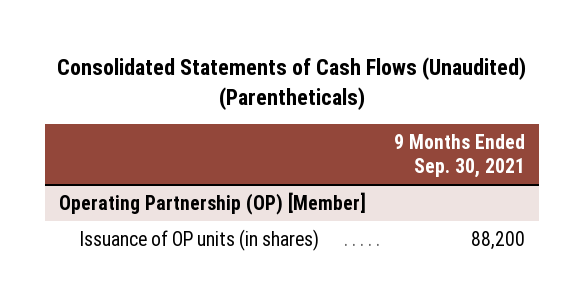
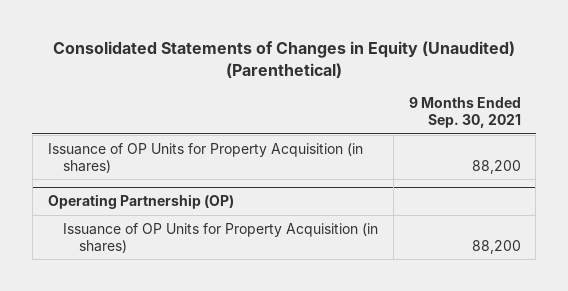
- Consolidated Statements of Cash Flows (Unaudited) (Parentheticals)
+ Consolidated Statements of Changes in Equity (Unaudited) (Parenthetical)
- Operating Partnership (OP) [Member]
- Issuance of OP units (in shares) | 88,200
+ Issuance of OP Units for Property Acquisition (in shares) | 88,200
+ Operating Partnership (OP)
+ Issuance of OP Units for Property Acquisition (in shares) | 88,200

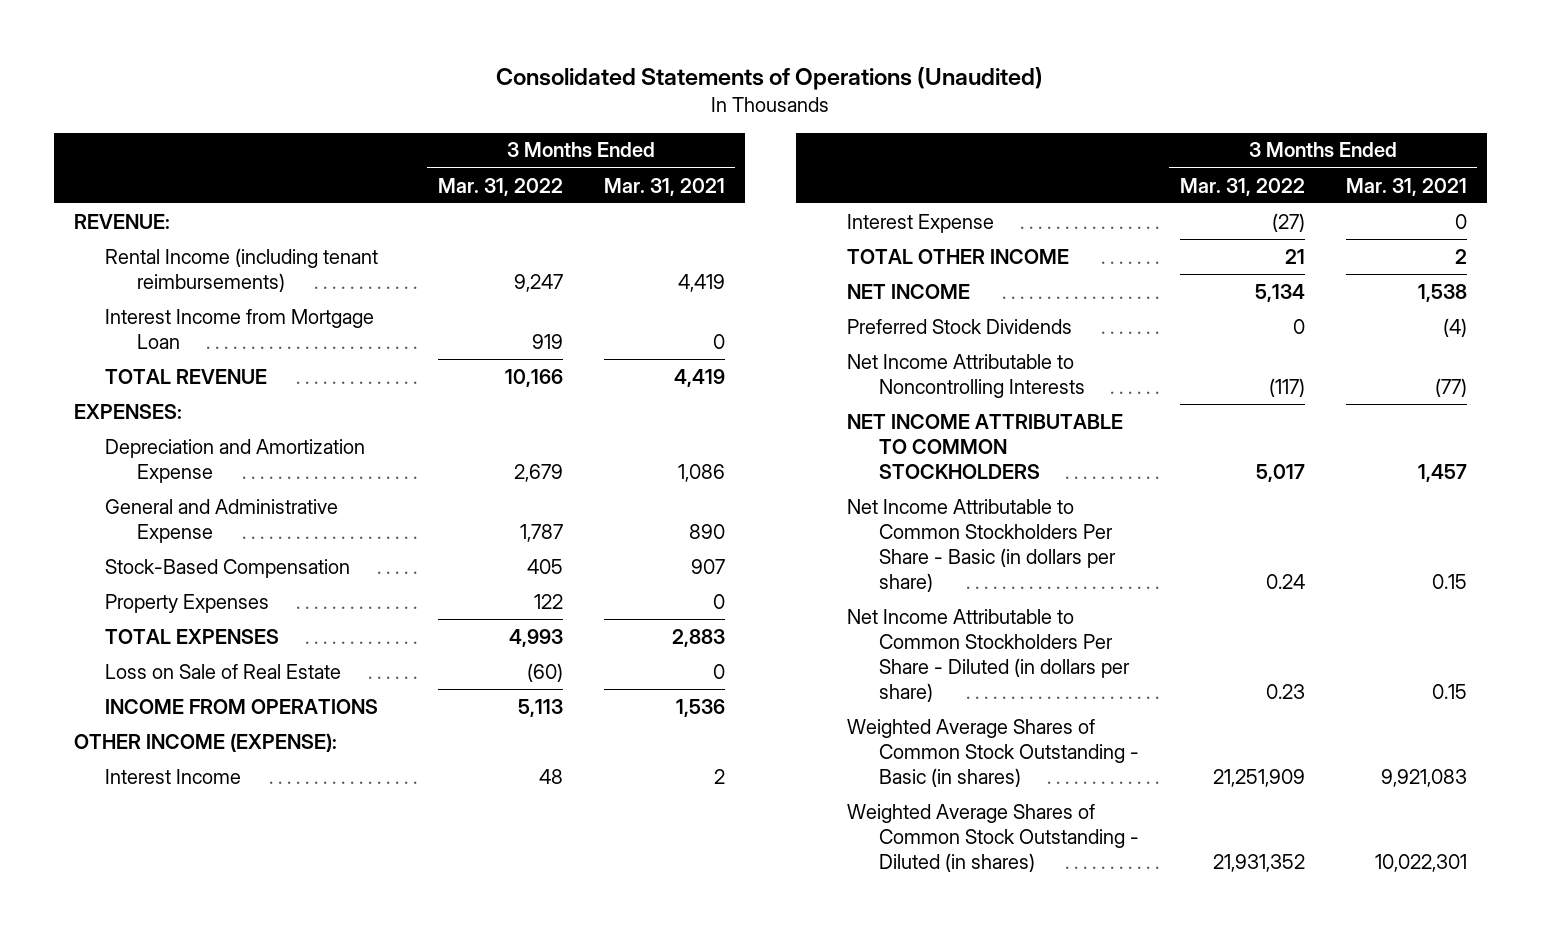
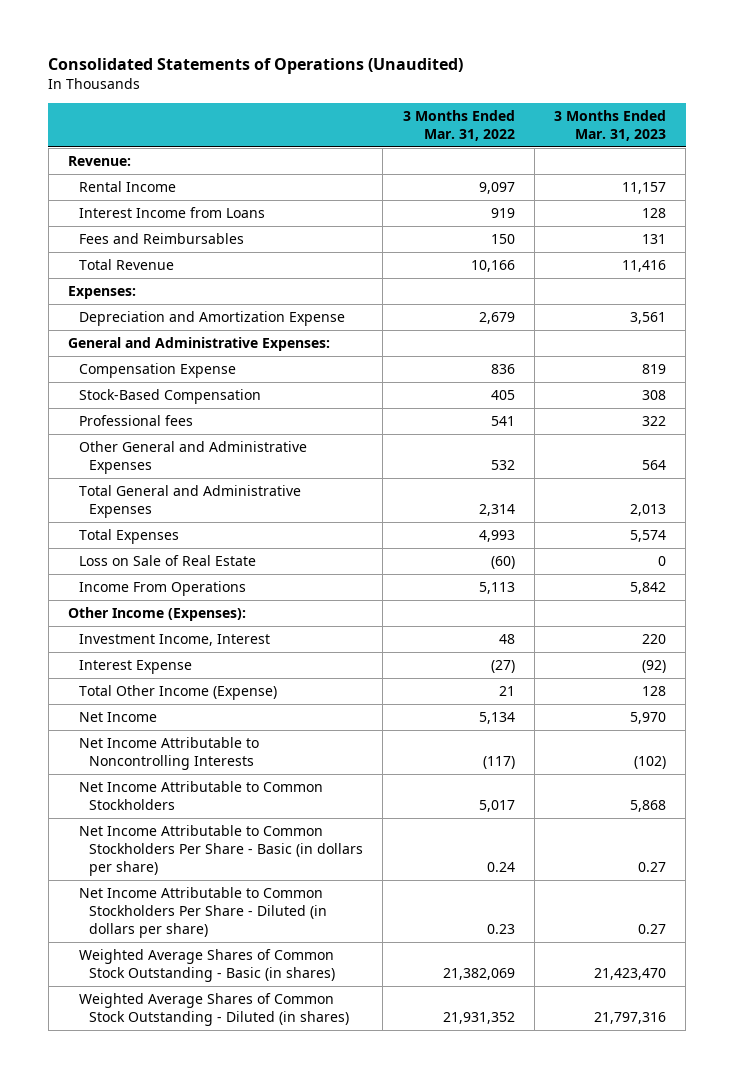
- | 3 Months Ended Mar. 31, 2022 | 3 Months Ended Mar. 31, 2021
+ | 3 Months Ended Mar. 31, 2022 | 3 Months Ended Mar. 31, 2023
- REVENUE:
- Rental Income (including tenant reimbursements) | 9,247 | 4,419
- Interest Income from Mortgage Loan | 919 | 0
- TOTAL REVENUE | 10,166 | 4,419
- EXPENSES:
+ Revenue:
+ Rental Income | 9,097 | 11,157
+ Interest Income from Loans | 919 | 128
+ Fees and Reimbursables | 150 | 131
+ Total Revenue | 10,166 | 11,416
+ Expenses:
- General and Administrative Expense | 1,787 | 890
+ General and Administrative Expenses:
+ Compensation Expense | 836 | 819
- Property Expenses | 122 | 0
- TOTAL EXPENSES | 4,993 | 2,883
+ Professional fees | 541 | 322
+ Other General and Administrative Expenses | 532 | 564
+ Total General and Administrative Expenses | 2,314 | 2,013
+ Total Expenses | 4,993 | 5,574
- INCOME FROM OPERATIONS | 5,113 | 1,536
- OTHER INCOME (EXPENSE):
- Interest Income | 48 | 2
+ Income From Operations | 5,113 | 5,842
+ Other Income (Expenses):
+ Investment Income, Interest | 48 | 220
- TOTAL OTHER INCOME | 21 | 2
- NET INCOME | 5,134 | 1,538
- Preferred Stock Dividends | 0 | (4)
+ Total Other Income (Expense) | 21 | 128
+ Net Income | 5,134 | 5,970
- NET INCOME ATTRIBUTABLE TO COMMON STOCKHOLDERS | 5,017 | 1,457
+ Net Income Attributable to Common Stockholders | 5,017 | 5,868
- Weighted Average Shares of Common Stock Outstanding - Basic (in shares) | 21,251,909 | 9,921,083
+ Weighted Average Shares of Common Stock Outstanding - Basic (in shares) | 21,382,069 | 21,423,470

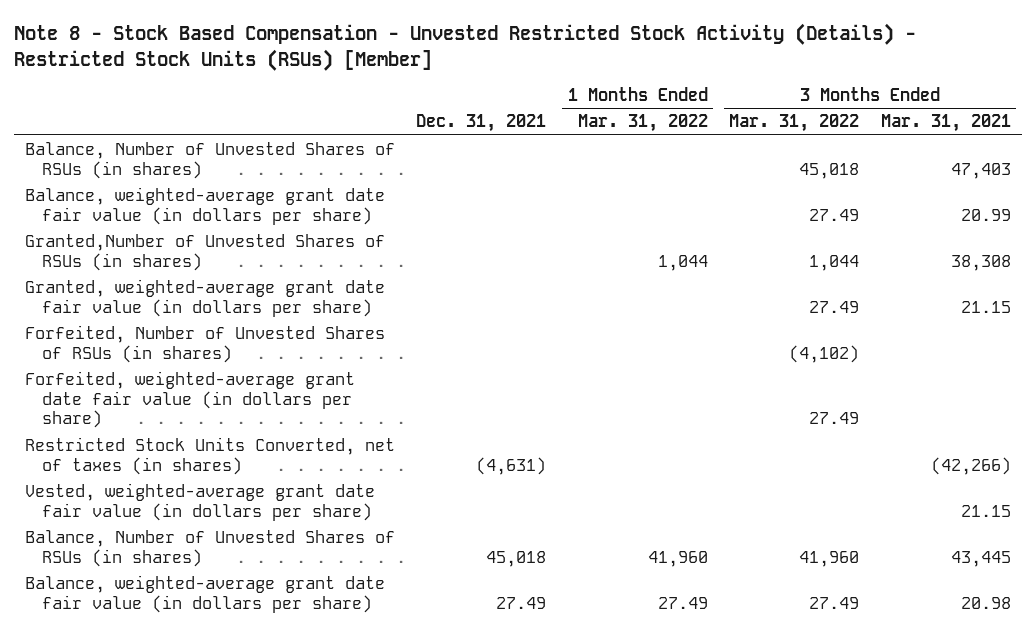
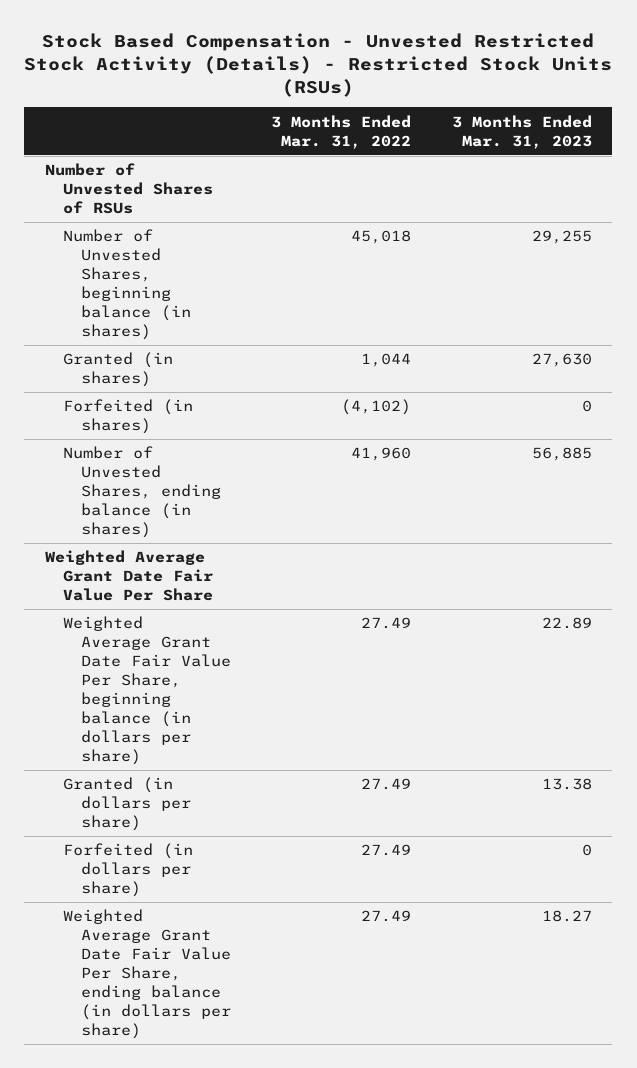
- Note 8 - Stock Based Compensation - Unvested Restricted Stock Activity (Details) - Restricted Stock Units (RSUs) [Member]
+ Stock Based Compensation - Unvested Restricted Stock Activity (Details) - Restricted Stock Units (RSUs)
- | Dec. 31, 2021 | 1 Months Ended Mar. 31, 2022 | 3 Months Ended Mar. 31, 2022 | 3 Months Ended Mar. 31, 2021
+ | 3 Months Ended Mar. 31, 2022 | 3 Months Ended Mar. 31, 2023
- Balance, Number of Unvested Shares of RSUs (in shares) | | | 45,018 | 47,403
- Balance, weighted-average grant date fair value (in dollars per share) | | | 27.49 | 20.99
- Granted,Number of Unvested Shares of RSUs (in shares) | | 1,044 | 1,044 | 38,308
- Granted, weighted-average grant date fair value (in dollars per share) | | | 27.49 | 21.15
- Forfeited, Number of Unvested Shares of RSUs (in shares) | | | (4,102) |
- Forfeited, weighted-average grant date fair value (in dollars per share) | | | 27.49 |
- Restricted Stock Units Converted, net of taxes (in shares) | (4,631) | | | (42,266)
- Vested, weighted-average grant date fair value (in dollars per share) | | | | 21.15
- Balance, Number of Unvested Shares of RSUs (in shares) | 45,018 | 41,960 | 41,960 | 43,445
- Balance, weighted-average grant date fair value (in dollars per share) | 27.49 | 27.49 | 27.49 | 20.98
+ Number of Unvested Shares of RSUs
+ Number of Unvested Shares, beginning balance (in shares) | 45,018 | 29,255
+ Granted (in shares) | 1,044 | 27,630
+ Forfeited (in shares) | (4,102) | 0
+ Number of Unvested Shares, ending balance (in shares) | 41,960 | 56,885
+ Weighted Average Grant Date Fair Value Per Share
+ Weighted Average Grant Date Fair Value Per Share, beginning balance (in dollars per share) | 27.49 | 22.89
+ Granted (in dollars per share) | 27.49 | 13.38
+ Forfeited (in dollars per share) | 27.49 | 0
+ Weighted Average Grant Date Fair Value Per Share, ending balance (in dollars per share) | 27.49 | 18.27

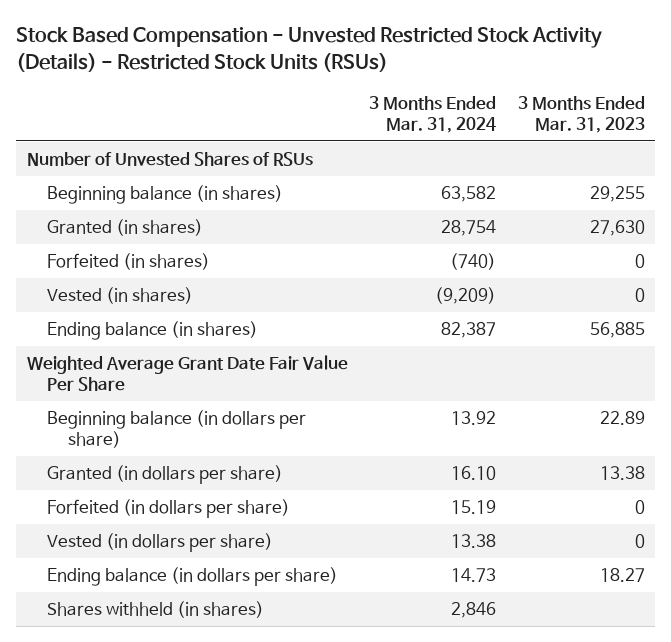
- | 3 Months Ended Mar. 31, 2022 | 3 Months Ended Mar. 31, 2023
+ | 3 Months Ended Mar. 31, 2024 | 3 Months Ended Mar. 31, 2023
- Number of Unvested Shares, beginning balance (in shares) | 45,018 | 29,255
+ Beginning balance (in shares) | 63,582 | 29,255
- Number of Unvested Shares, ending balance (in shares) | 41,960 | 56,885
+ Vested (in shares) | (9,209) | 0
+ Ending balance (in shares) | 82,387 | 56,885
- Weighted Average Grant Date Fair Value Per Share, beginning balance (in dollars per share) | 27.49 | 22.89
+ Beginning balance (in dollars per share) | 13.92 | 22.89
- Weighted Average Grant Date Fair Value Per Share, ending balance (in dollars per share) | 27.49 | 18.27
+ Vested (in dollars per share) | 13.38 | 0
+ Ending balance (in dollars per share) | 14.73 | 18.27
+ Shares withheld (in shares) | 2,846 |

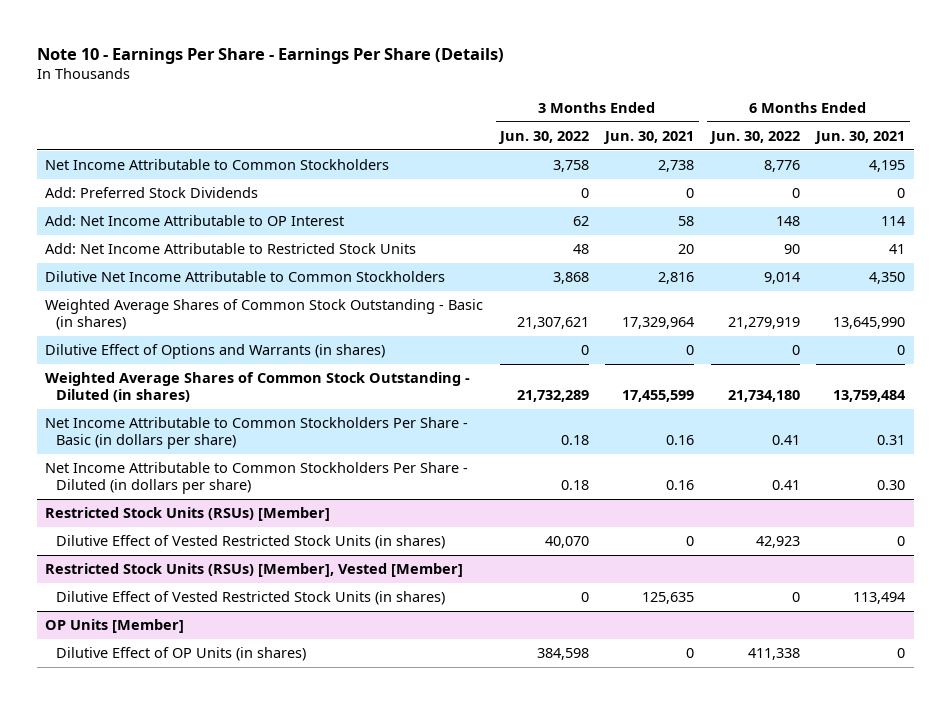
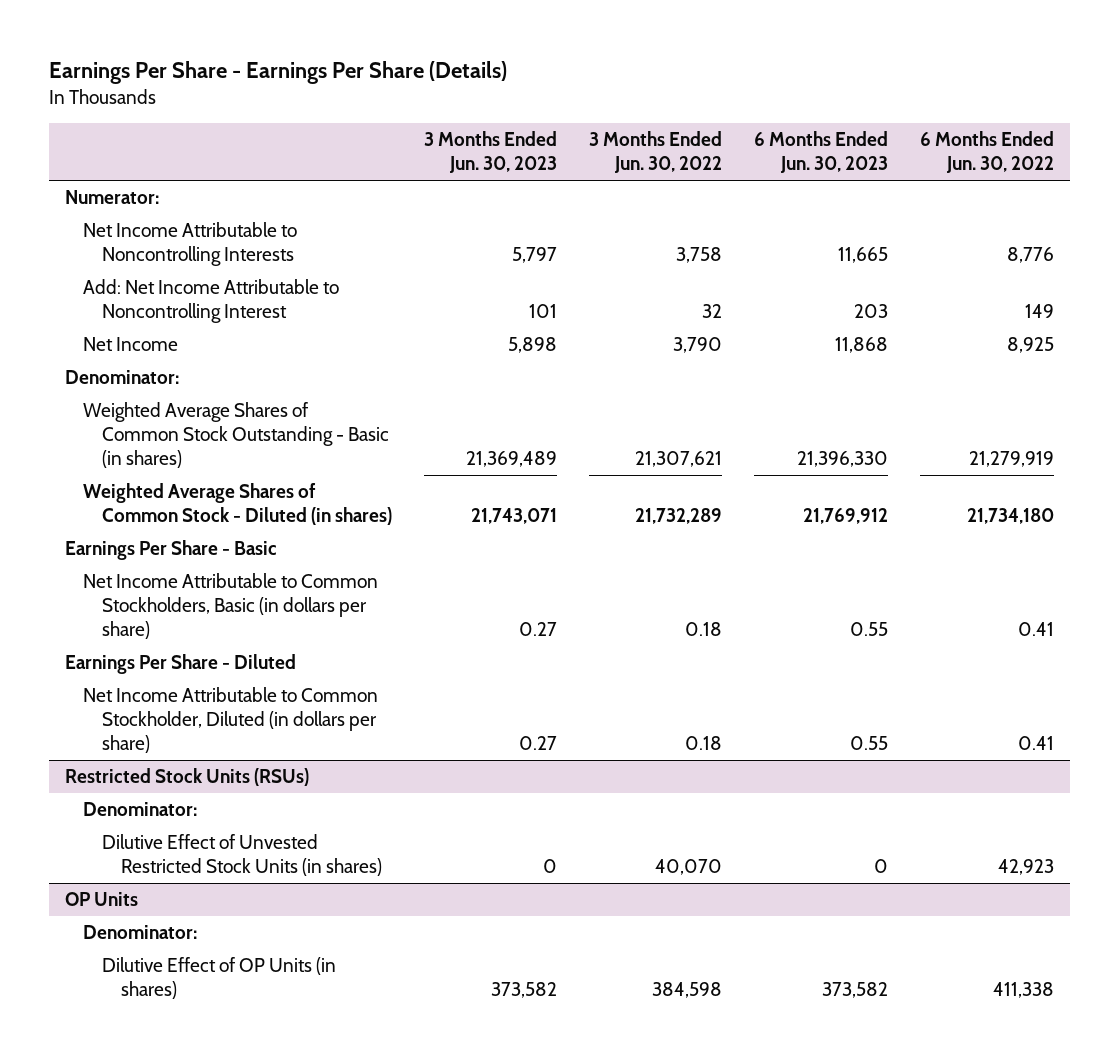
- Note 10 - Earnings Per Share - Earnings Per Share (Details)
+ Earnings Per Share - Earnings Per Share (Details)
- | 3 Months Ended Jun. 30, 2022 | 3 Months Ended Jun. 30, 2021 | 6 Months Ended Jun. 30, 2022 | 6 Months Ended Jun. 30, 2021
+ | 3 Months Ended Jun. 30, 2023 | 3 Months Ended Jun. 30, 2022 | 6 Months Ended Jun. 30, 2023 | 6 Months Ended Jun. 30, 2022
- Net Income Attributable to Common Stockholders | 3,758 | 2,738 | 8,776 | 4,195
- Add: Preferred Stock Dividends | 0 | 0 | 0 | 0
- Add: Net Income Attributable to OP Interest | 62 | 58 | 148 | 114
- Add: Net Income Attributable to Restricted Stock Units | 48 | 20 | 90 | 41
- Dilutive Net Income Attributable to Common Stockholders | 3,868 | 2,816 | 9,014 | 4,350
+ Numerator:
+ Net Income Attributable to Noncontrolling Interests | 5,797 | 3,758 | 11,665 | 8,776
+ Add: Net Income Attributable to Noncontrolling Interest | 101 | 32 | 203 | 149
+ Net Income | 5,898 | 3,790 | 11,868 | 8,925
+ Denominator:
- Dilutive Effect of Options and Warrants (in shares) | 0 | 0 | 0 | 0
- Weighted Average Shares of Common Stock Outstanding - Diluted (in shares) | 21,732,289 | 17,455,599 | 21,734,180 | 13,759,484
- Net Income Attributable to Common Stockholders Per Share - Basic (in dollars per share) | 0.18 | 0.16 | 0.41 | 0.31
- Net Income Attributable to Common Stockholders Per Share - Diluted (in dollars per share) | 0.18 | 0.16 | 0.41 | 0.30
- Restricted Stock Units (RSUs) [Member]
- Dilutive Effect of Vested Restricted Stock Units (in shares) | 40,070 | 0 | 42,923 | 0
- Restricted Stock Units (RSUs) [Member], Vested [Member]
- Dilutive Effect of Vested Restricted Stock Units (in shares) | 0 | 125,635 | 0 | 113,494
- OP Units [Member]
+ Weighted Average Shares of Common Stock - Diluted (in shares) | 21,743,071 | 21,732,289 | 21,769,912 | 21,734,180
+ Earnings Per Share - Basic
+ Net Income Attributable to Common Stockholders, Basic (in dollars per share) | 0.27 | 0.18 | 0.55 | 0.41
+ Earnings Per Share - Diluted
+ Net Income Attributable to Common Stockholder, Diluted (in dollars per share) | 0.27 | 0.18 | 0.55 | 0.41
+ Restricted Stock Units (RSUs)
+ Denominator:
+ Dilutive Effect of Unvested Restricted Stock Units (in shares) | 0 | 40,070 | 0 | 42,923
+ OP Units
+ Denominator:

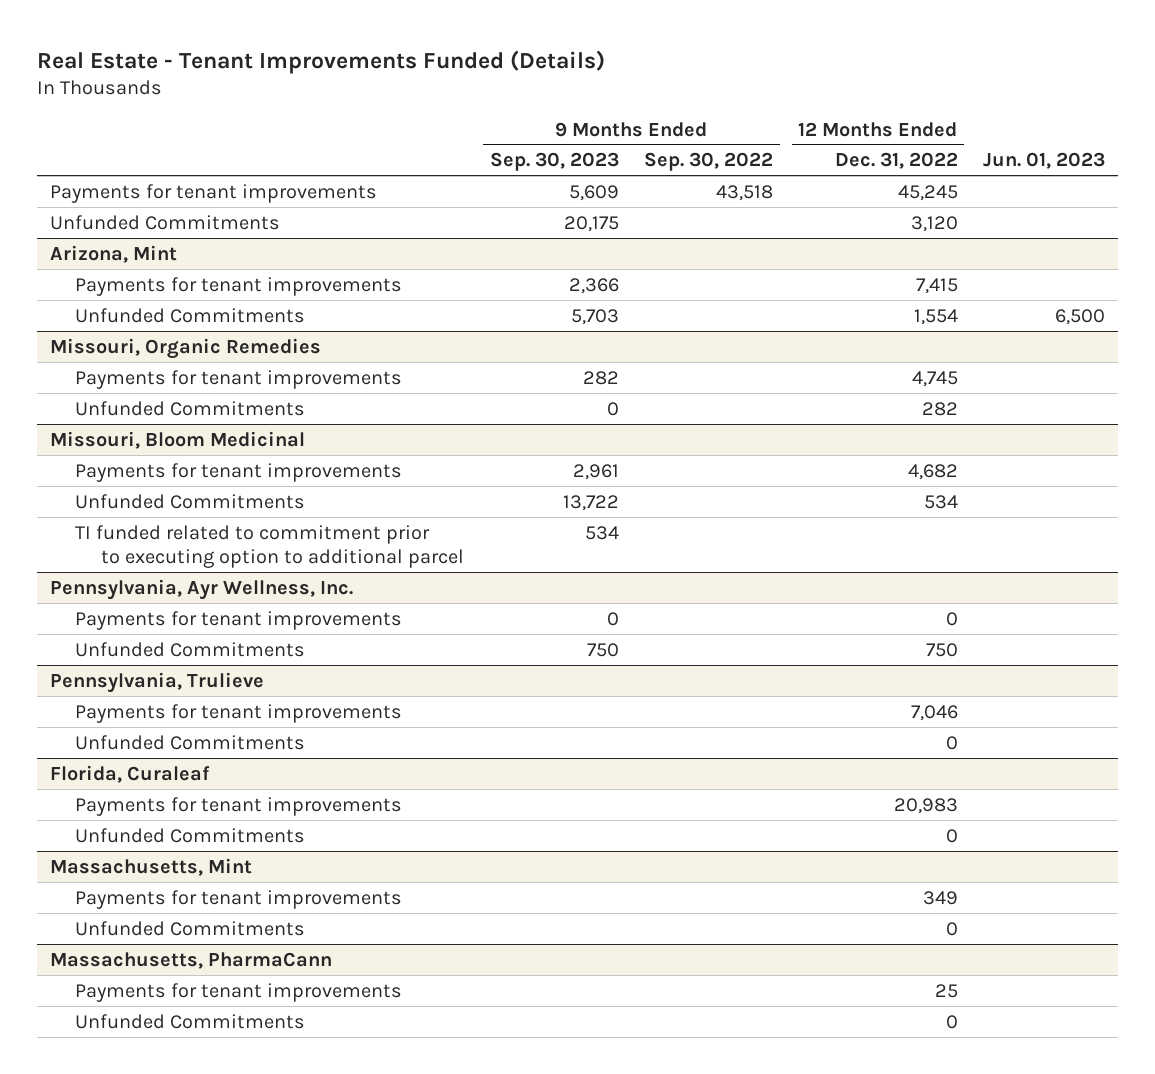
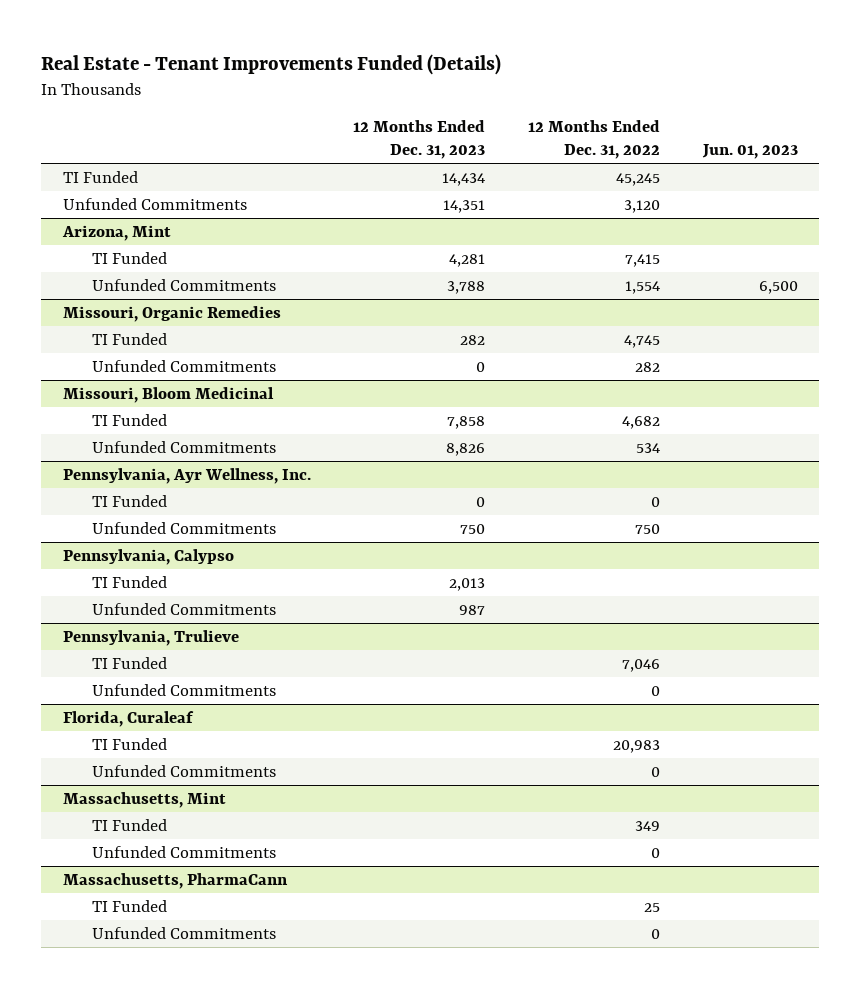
- | 9 Months Ended Sep. 30, 2023 | 9 Months Ended Sep. 30, 2022 | 12 Months Ended Dec. 31, 2022 | Jun. 01, 2023
+ | 12 Months Ended Dec. 31, 2023 | 12 Months Ended Dec. 31, 2022 | Jun. 01, 2023
- Payments for tenant improvements | 5,609 | 43,518 | 45,245 |
+ TI Funded | 14,434 | 45,245 |
@ Arizona, Mint
- Payments for tenant improvements | 2,366 | | 7,415 |
+ TI Funded | 4,281 | 7,415 |
@ Missouri, Organic Remedies
- Payments for tenant improvements | 282 | | 4,745 |
+ TI Funded | 282 | 4,745 |
@ Missouri, Bloom Medicinal
- Payments for tenant improvements | 2,961 | | 4,682 |
+ TI Funded | 7,858 | 4,682 |
- TI funded related to commitment prior to executing option to additional parcel | 534 | | |
@ Pennsylvania, Ayr Wellness, Inc.
- Payments for tenant improvements | 0 | | 0 |
+ TI Funded | 0 | 0 |
+ Pennsylvania, Calypso
+ TI Funded | 2,013 | |
+ Unfunded Commitments | 987 | |
@ Pennsylvania, Trulieve
- Payments for tenant improvements | | | 7,046 |
+ TI Funded | | 7,046 |
@ Florida, Curaleaf
- Payments for tenant improvements | | | 20,983 |
+ TI Funded | | 20,983 |
@ Massachusetts, Mint
- Payments for tenant improvements | | | 349 |
+ TI Funded | | 349 |
@ Massachusetts, PharmaCann
- Payments for tenant improvements | | | 25 |
+ TI Funded | | 25 |

